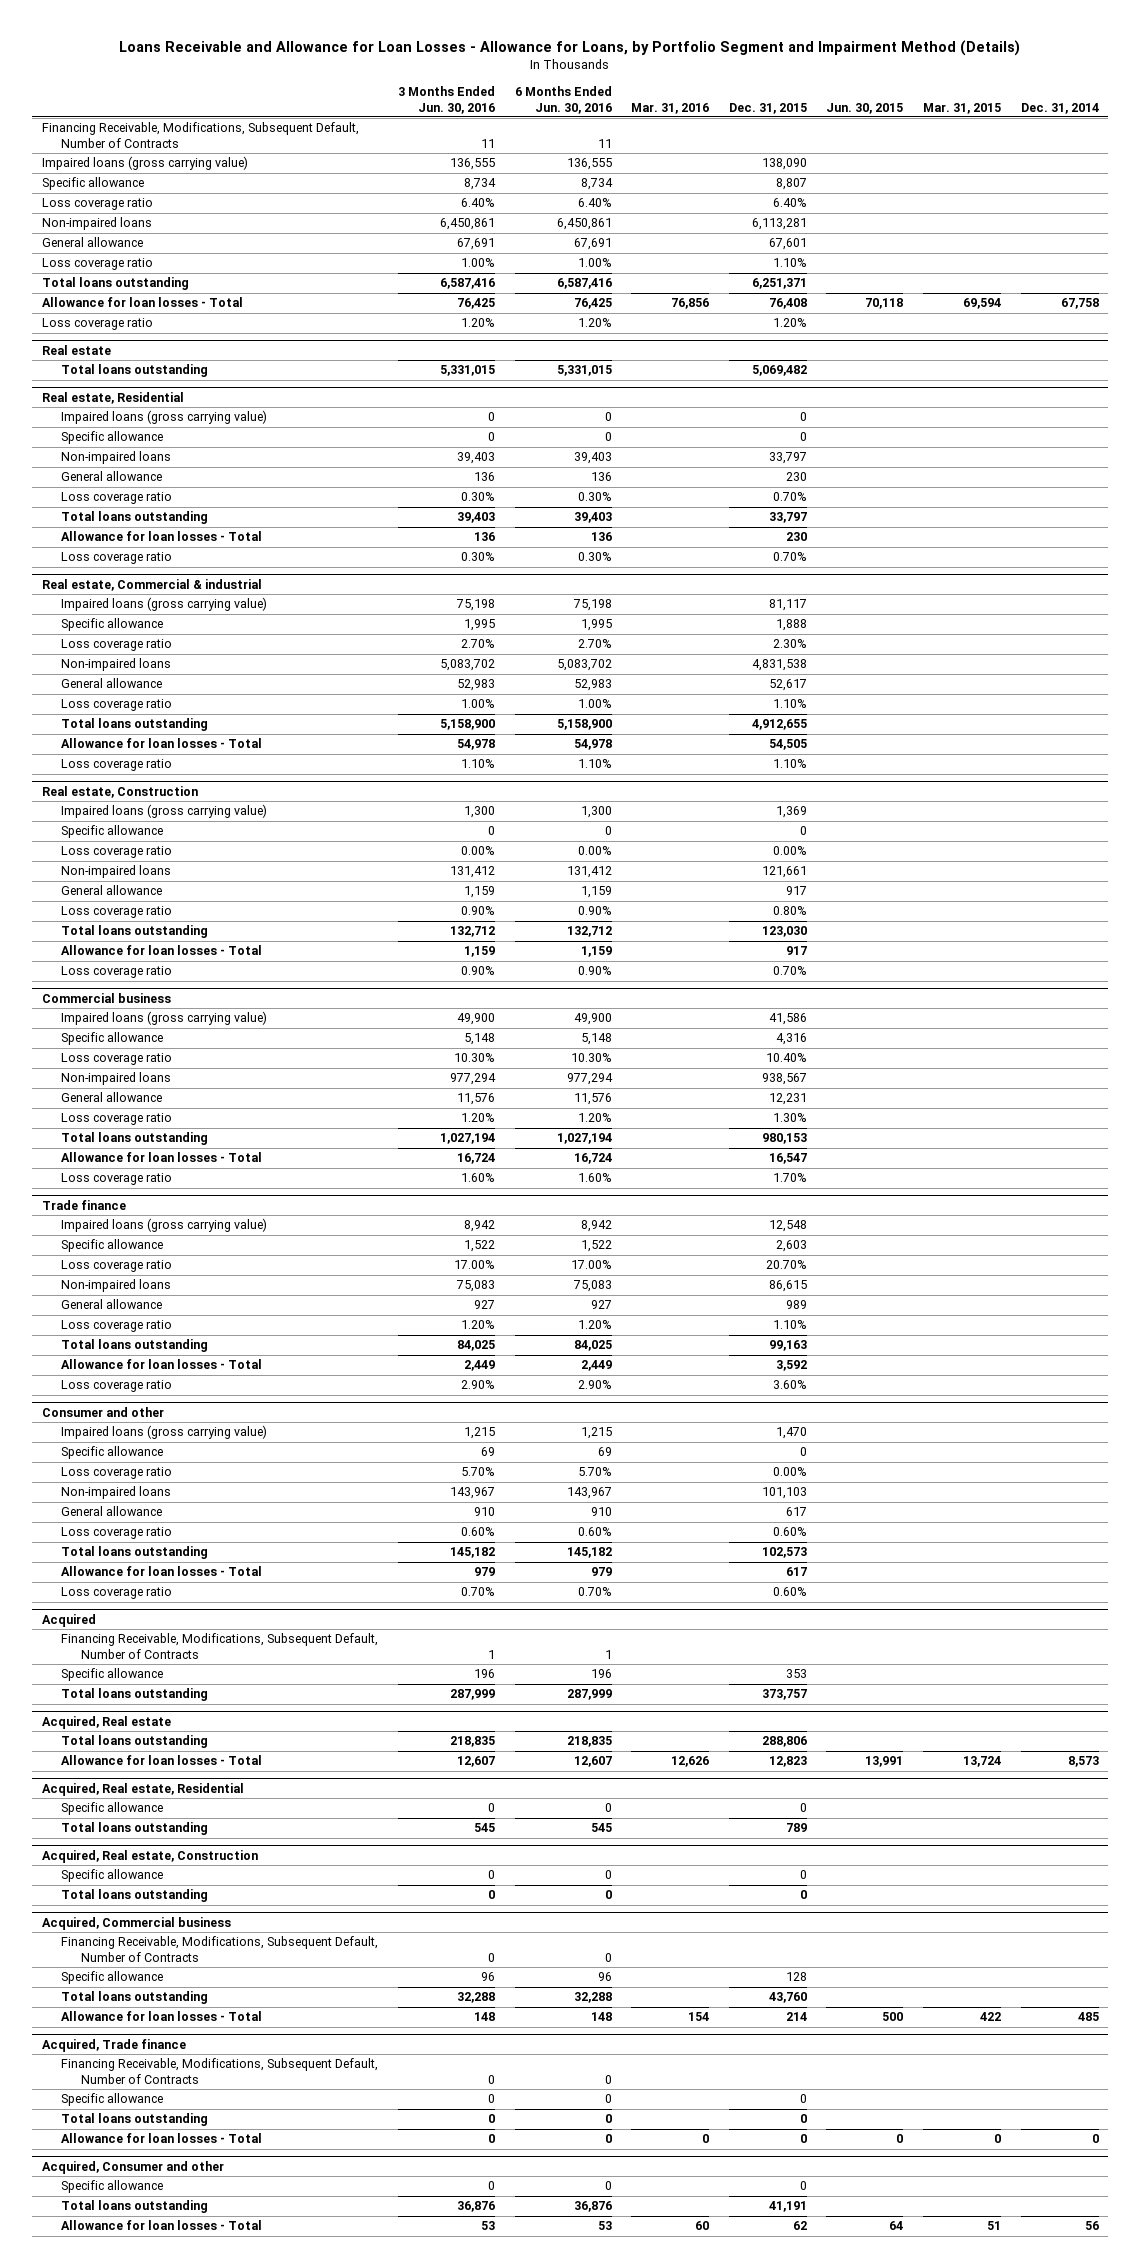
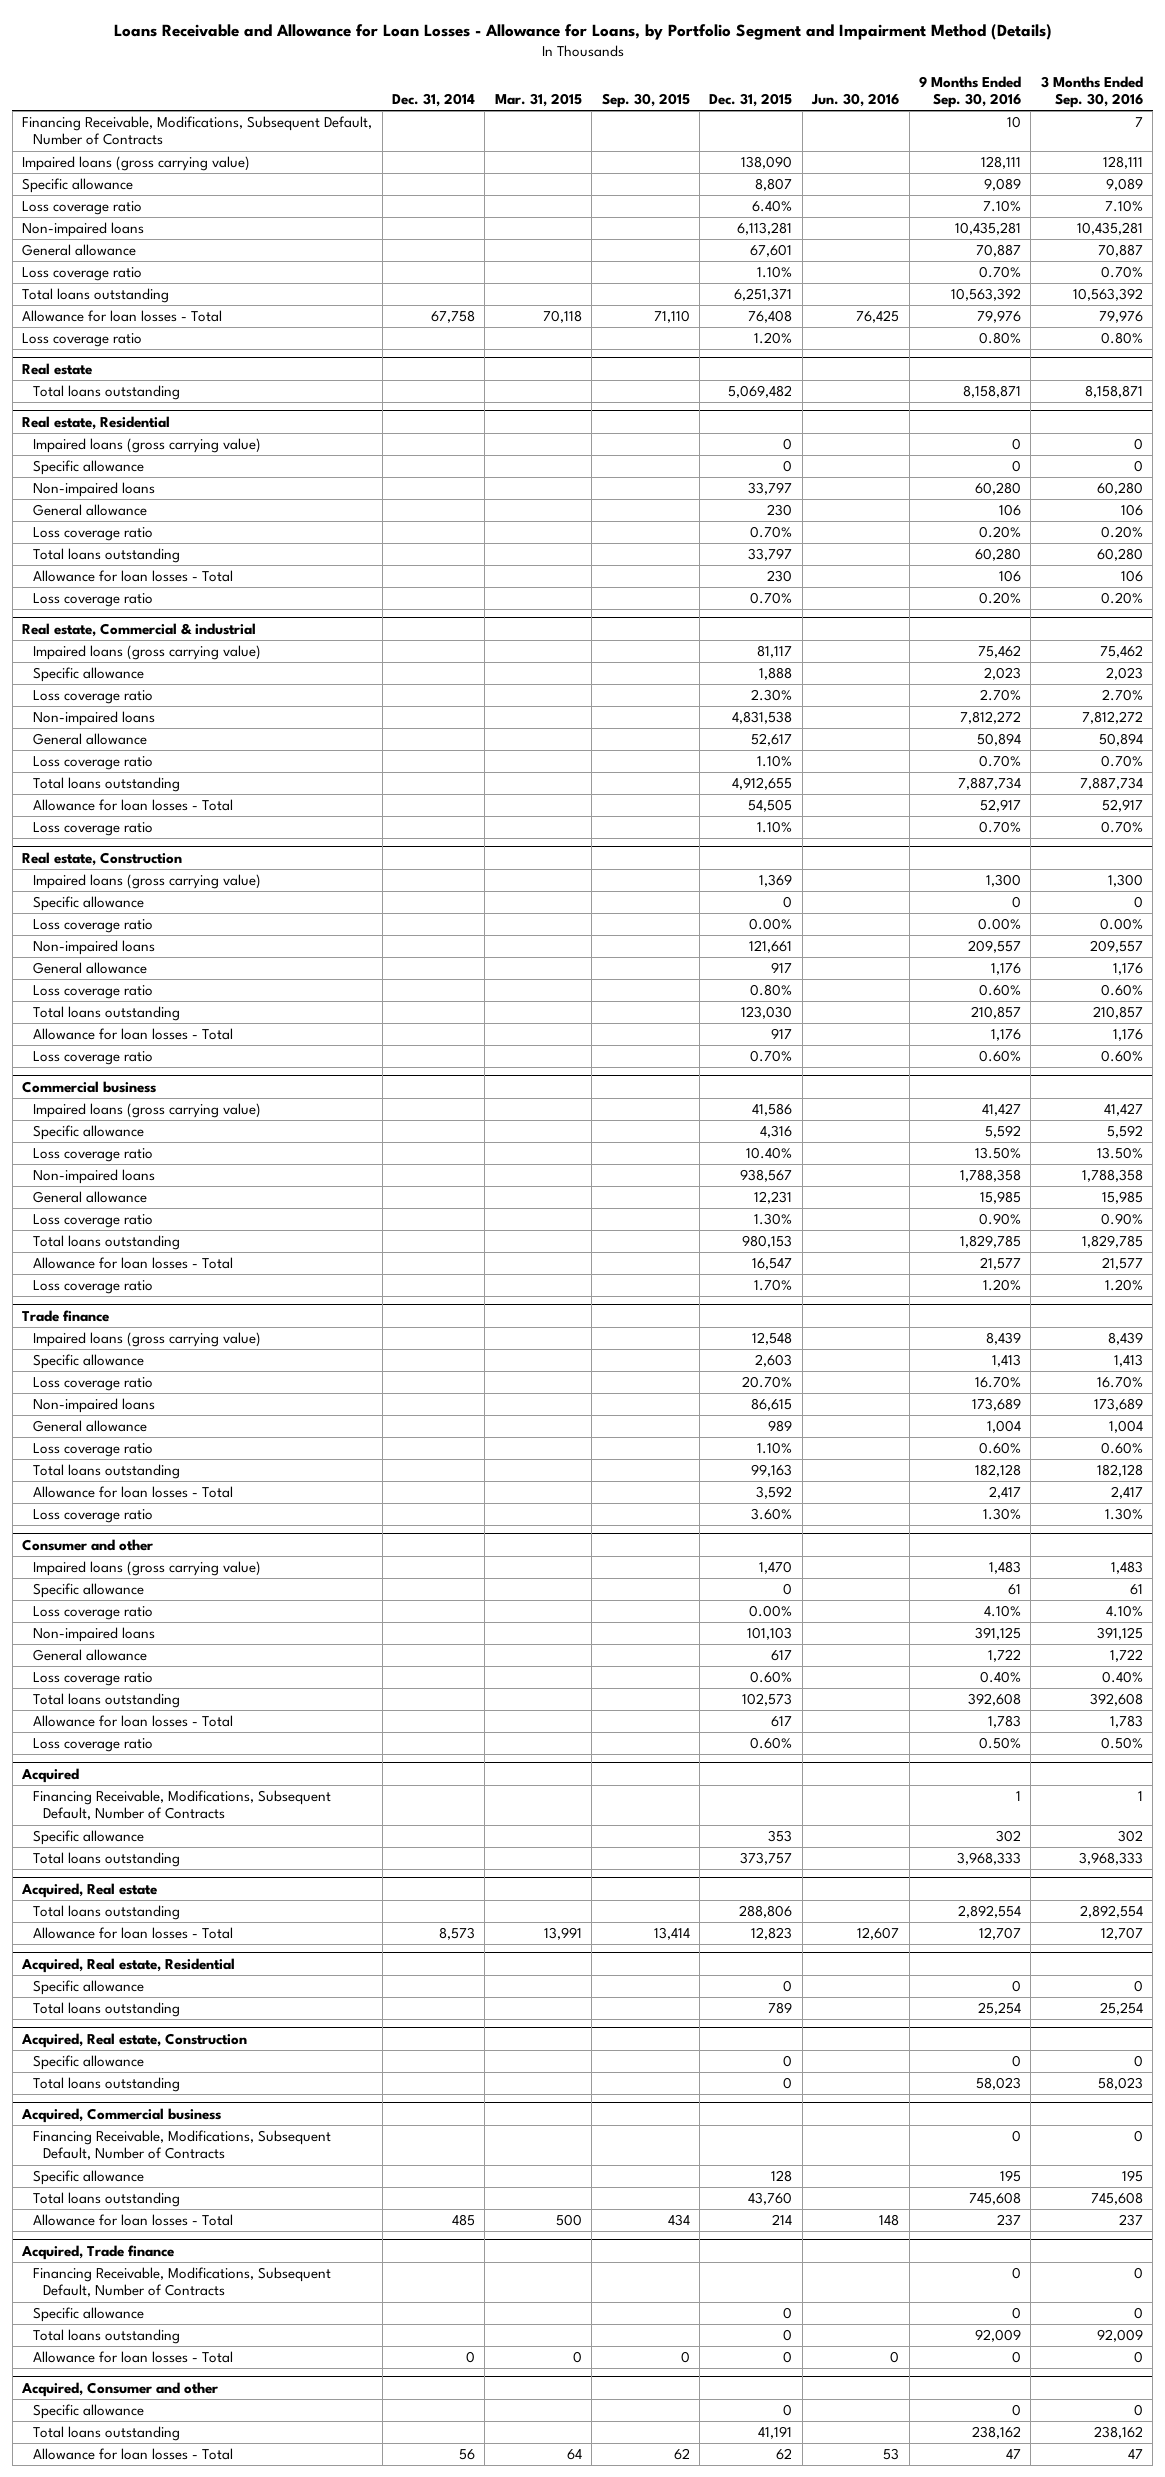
- | 3 Months Ended Jun. 30, 2016 | 6 Months Ended Jun. 30, 2016 | Mar. 31, 2016 | Dec. 31, 2015 | Jun. 30, 2015 | Mar. 31, 2015 | Dec. 31, 2014
+ | Dec. 31, 2014 | Mar. 31, 2015 | Sep. 30, 2015 | Dec. 31, 2015 | Jun. 30, 2016 | 9 Months Ended Sep. 30, 2016 | 3 Months Ended Sep. 30, 2016
- Allowance for loan losses - Total | 76,425 | 76,425 | 76,856 | 76,408 | 70,118 | 69,594 | 67,758
+ Allowance for loan losses - Total | 67,758 | 70,118 | 71,110 | 76,408 | 76,425 | 79,976 | 79,976
@ Acquired, Real estate
- Allowance for loan losses - Total | 12,607 | 12,607 | 12,626 | 12,823 | 13,991 | 13,724 | 8,573
+ Allowance for loan losses - Total | 8,573 | 13,991 | 13,414 | 12,823 | 12,607 | 12,707 | 12,707
@ Acquired, Commercial business
- Allowance for loan losses - Total | 148 | 148 | 154 | 214 | 500 | 422 | 485
+ Allowance for loan losses - Total | 485 | 500 | 434 | 214 | 148 | 237 | 237
@ Acquired, Consumer and other
- Allowance for loan losses - Total | 53 | 53 | 60 | 62 | 64 | 51 | 56
+ Allowance for loan losses - Total | 56 | 64 | 62 | 62 | 53 | 47 | 47

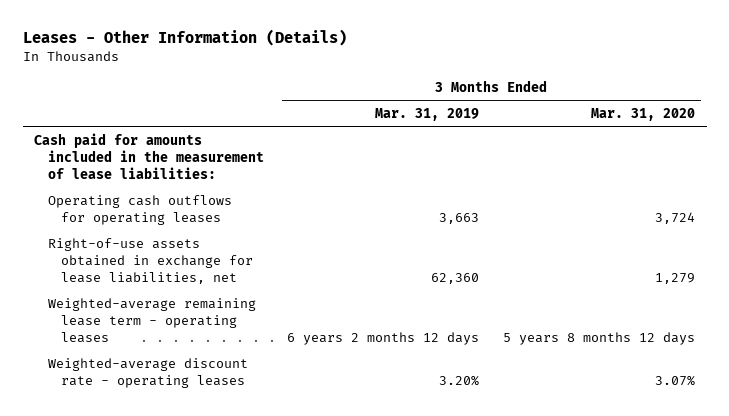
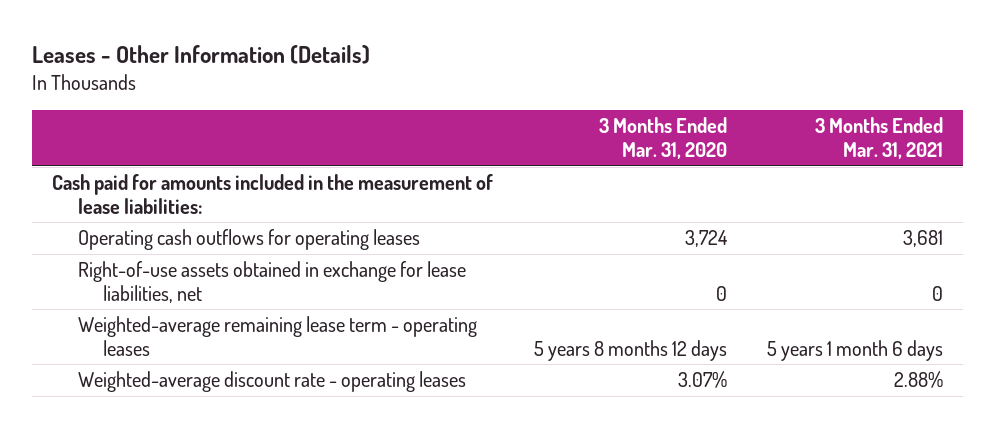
- | 3 Months Ended Mar. 31, 2019 | 3 Months Ended Mar. 31, 2020
+ | 3 Months Ended Mar. 31, 2020 | 3 Months Ended Mar. 31, 2021
- Right-of-use assets obtained in exchange for lease liabilities, net | 62,360 | 1,279
+ Right-of-use assets obtained in exchange for lease liabilities, net | 0 | 0

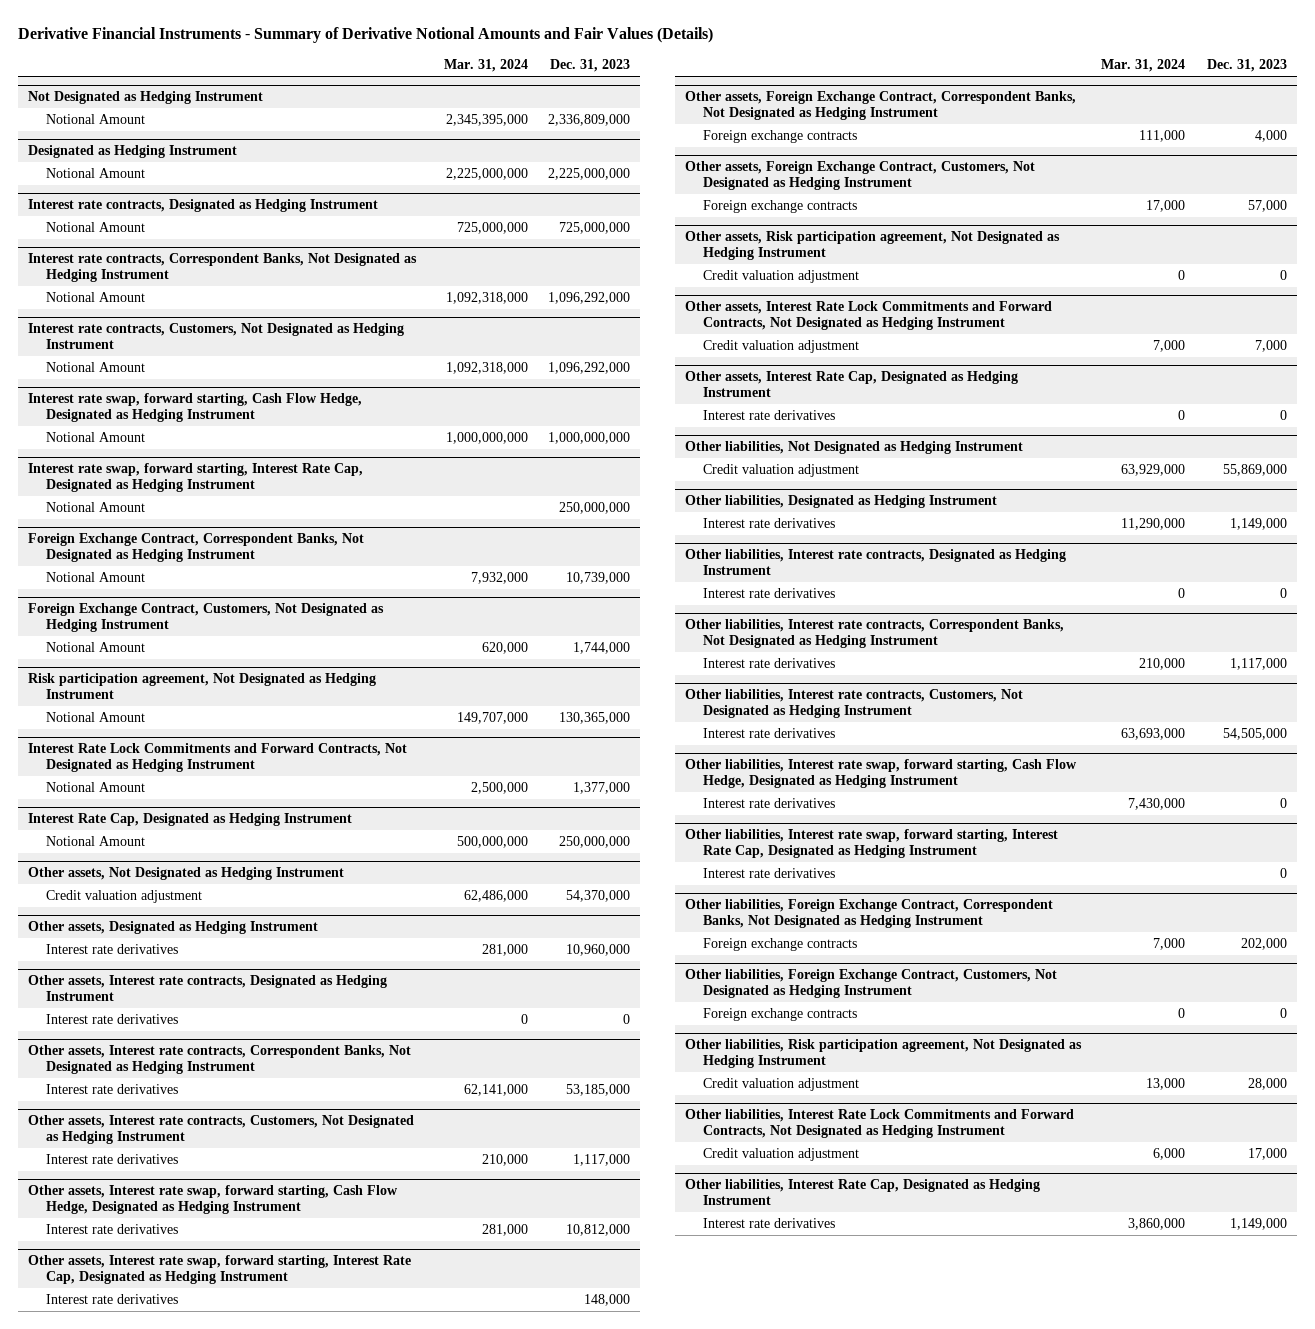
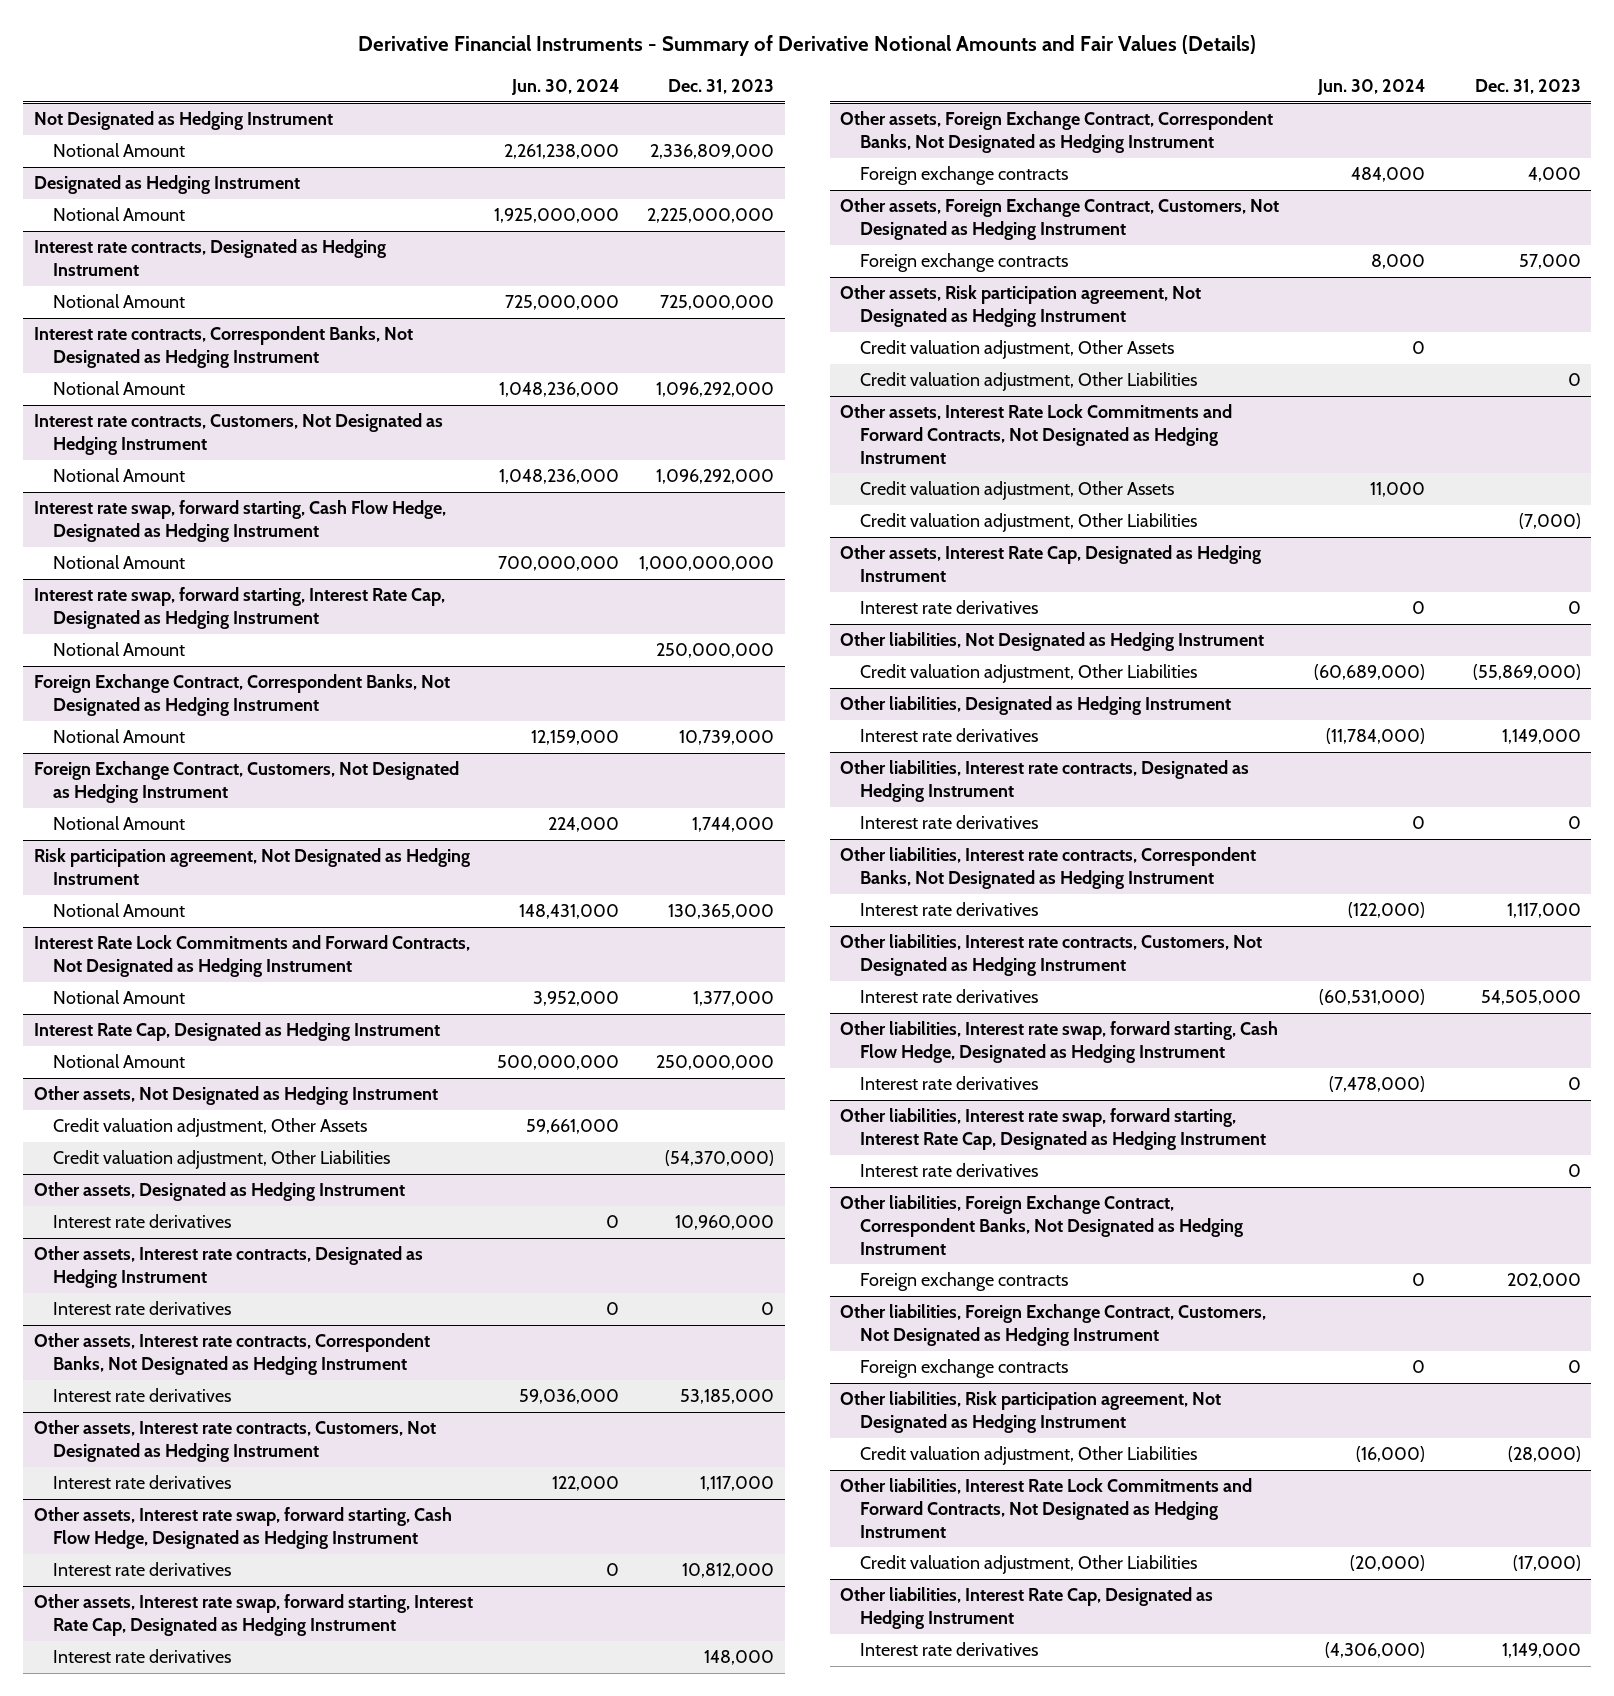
- | Mar. 31, 2024 | Dec. 31, 2023
+ | Jun. 30, 2024 | Dec. 31, 2023
@ Other assets, Not Designated as Hedging Instrument
- Credit valuation adjustment | 62,486,000 | 54,370,000
+ Credit valuation adjustment, Other Assets | 59,661,000 |
+ Credit valuation adjustment, Other Liabilities | | (54,370,000)
@ Other assets, Risk participation agreement, Not Designated as Hedging Instrument
- Credit valuation adjustment | 0 | 0
+ Credit valuation adjustment, Other Assets | 0 |
+ Credit valuation adjustment, Other Liabilities | | 0
@ Other assets, Interest Rate Lock Commitments and Forward Contracts, Not Designated as Hedging Instrument
- Credit valuation adjustment | 7,000 | 7,000
+ Credit valuation adjustment, Other Assets | 11,000 |
+ Credit valuation adjustment, Other Liabilities | | (7,000)
@ Other liabilities, Not Designated as Hedging Instrument
- Credit valuation adjustment | 63,929,000 | 55,869,000
+ Credit valuation adjustment, Other Liabilities | (60,689,000) | (55,869,000)
@ Other liabilities, Risk participation agreement, Not Designated as Hedging Instrument
- Credit valuation adjustment | 13,000 | 28,000
+ Credit valuation adjustment, Other Liabilities | (16,000) | (28,000)
@ Other liabilities, Interest Rate Lock Commitments and Forward Contracts, Not Designated as Hedging Instrument
- Credit valuation adjustment | 6,000 | 17,000
+ Credit valuation adjustment, Other Liabilities | (20,000) | (17,000)

